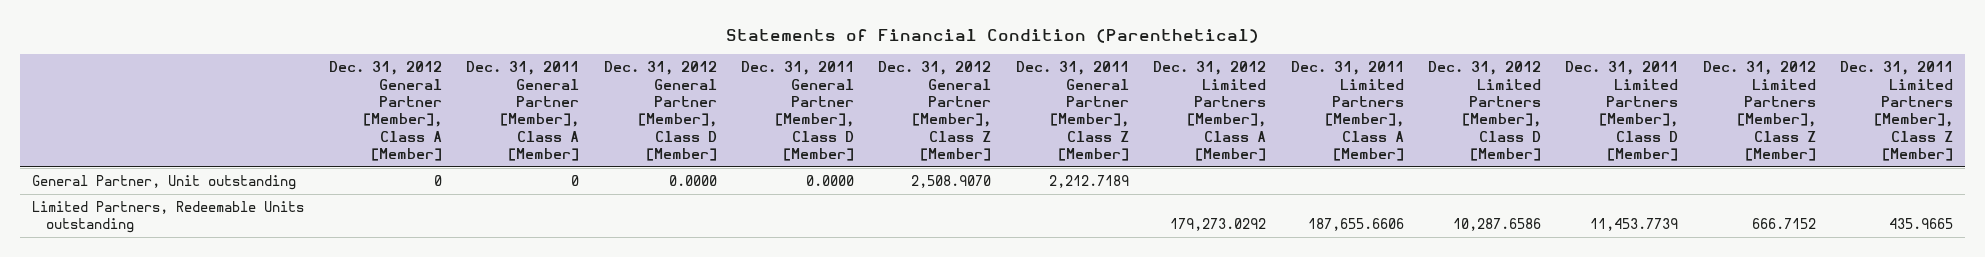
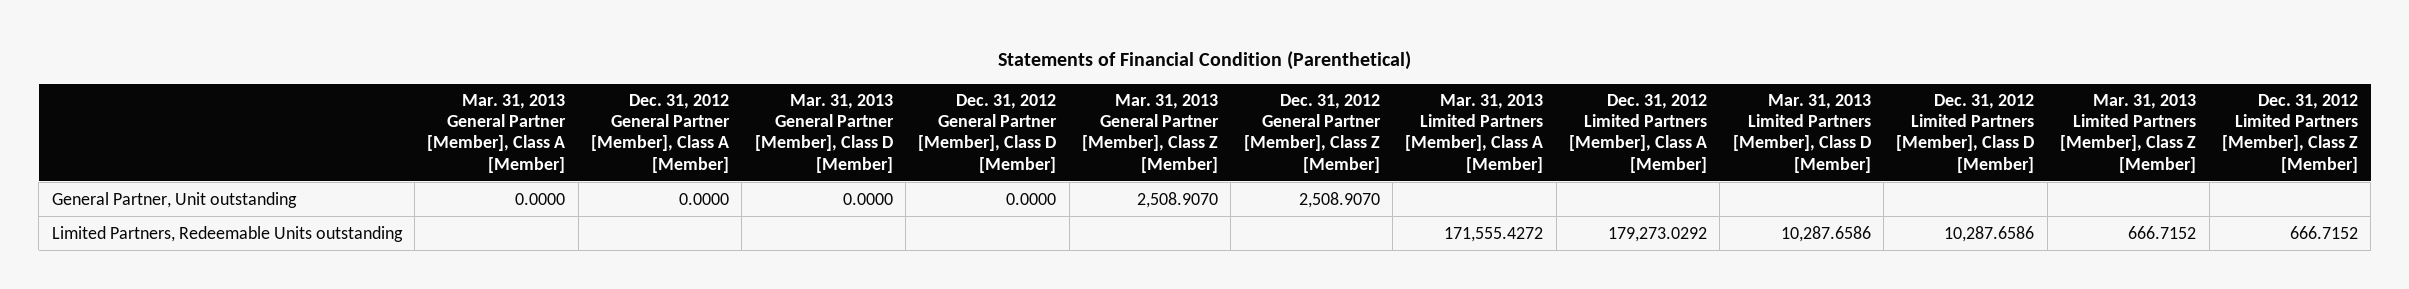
- | Dec. 31, 2012 General Partner [Member], Class A [Member] | Dec. 31, 2011 General Partner [Member], Class A [Member] | Dec. 31, 2012 General Partner [Member], Class D [Member] | Dec. 31, 2011 General Partner [Member], Class D [Member] | Dec. 31, 2012 General Partner [Member], Class Z [Member] | Dec. 31, 2011 General Partner [Member], Class Z [Member] | Dec. 31, 2012 Limited Partners [Member], Class A [Member] | Dec. 31, 2011 Limited Partners [Member], Class A [Member] | Dec. 31, 2012 Limited Partners [Member], Class D [Member] | Dec. 31, 2011 Limited Partners [Member], Class D [Member] | Dec. 31, 2012 Limited Partners [Member], Class Z [Member] | Dec. 31, 2011 Limited Partners [Member], Class Z [Member]
+ | Mar. 31, 2013 General Partner [Member], Class A [Member] | Dec. 31, 2012 General Partner [Member], Class A [Member] | Mar. 31, 2013 General Partner [Member], Class D [Member] | Dec. 31, 2012 General Partner [Member], Class D [Member] | Mar. 31, 2013 General Partner [Member], Class Z [Member] | Dec. 31, 2012 General Partner [Member], Class Z [Member] | Mar. 31, 2013 Limited Partners [Member], Class A [Member] | Dec. 31, 2012 Limited Partners [Member], Class A [Member] | Mar. 31, 2013 Limited Partners [Member], Class D [Member] | Dec. 31, 2012 Limited Partners [Member], Class D [Member] | Mar. 31, 2013 Limited Partners [Member], Class Z [Member] | Dec. 31, 2012 Limited Partners [Member], Class Z [Member]
- General Partner, Unit outstanding | 0 | 0 | 0.0000 | 0.0000 | 2,508.9070 | 2,212.7189 | | | | | |
+ General Partner, Unit outstanding | 0.0000 | 0.0000 | 0.0000 | 0.0000 | 2,508.9070 | 2,508.9070 | | | | | |

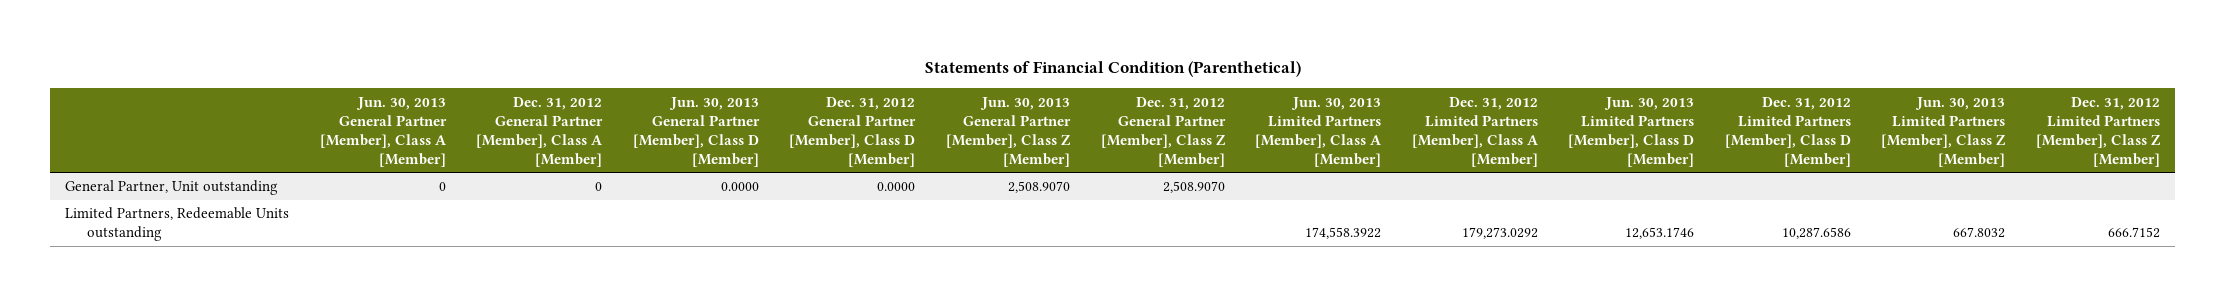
- | Mar. 31, 2013 General Partner [Member], Class A [Member] | Dec. 31, 2012 General Partner [Member], Class A [Member] | Mar. 31, 2013 General Partner [Member], Class D [Member] | Dec. 31, 2012 General Partner [Member], Class D [Member] | Mar. 31, 2013 General Partner [Member], Class Z [Member] | Dec. 31, 2012 General Partner [Member], Class Z [Member] | Mar. 31, 2013 Limited Partners [Member], Class A [Member] | Dec. 31, 2012 Limited Partners [Member], Class A [Member] | Mar. 31, 2013 Limited Partners [Member], Class D [Member] | Dec. 31, 2012 Limited Partners [Member], Class D [Member] | Mar. 31, 2013 Limited Partners [Member], Class Z [Member] | Dec. 31, 2012 Limited Partners [Member], Class Z [Member]
+ | Jun. 30, 2013 General Partner [Member], Class A [Member] | Dec. 31, 2012 General Partner [Member], Class A [Member] | Jun. 30, 2013 General Partner [Member], Class D [Member] | Dec. 31, 2012 General Partner [Member], Class D [Member] | Jun. 30, 2013 General Partner [Member], Class Z [Member] | Dec. 31, 2012 General Partner [Member], Class Z [Member] | Jun. 30, 2013 Limited Partners [Member], Class A [Member] | Dec. 31, 2012 Limited Partners [Member], Class A [Member] | Jun. 30, 2013 Limited Partners [Member], Class D [Member] | Dec. 31, 2012 Limited Partners [Member], Class D [Member] | Jun. 30, 2013 Limited Partners [Member], Class Z [Member] | Dec. 31, 2012 Limited Partners [Member], Class Z [Member]
- General Partner, Unit outstanding | 0.0000 | 0.0000 | 0.0000 | 0.0000 | 2,508.9070 | 2,508.9070 | | | | | |
+ General Partner, Unit outstanding | 0 | 0 | 0.0000 | 0.0000 | 2,508.9070 | 2,508.9070 | | | | | |

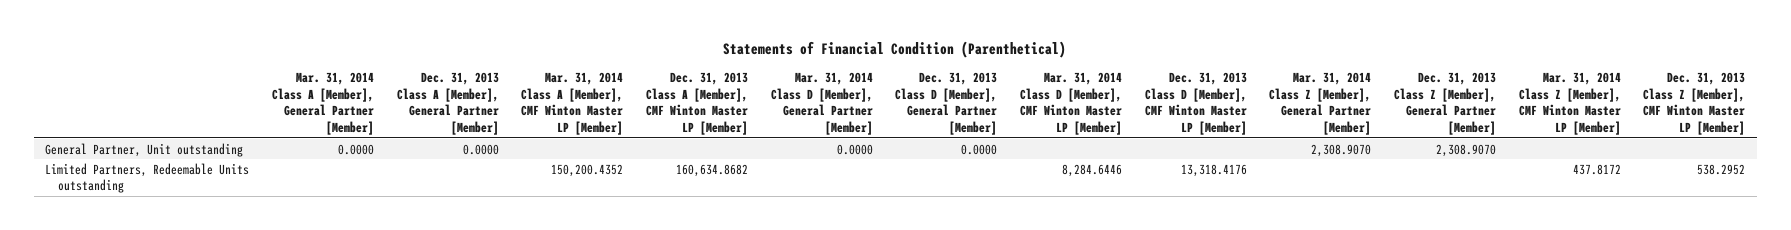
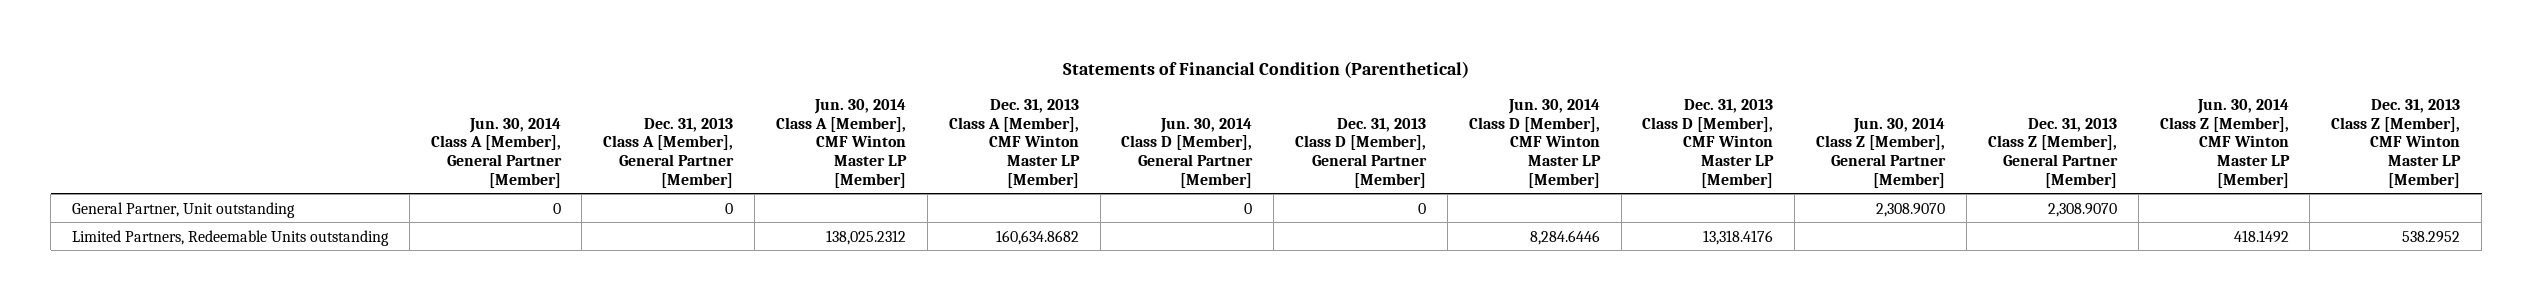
- | Mar. 31, 2014 Class A [Member], General Partner [Member] | Dec. 31, 2013 Class A [Member], General Partner [Member] | Mar. 31, 2014 Class A [Member], CMF Winton Master LP [Member] | Dec. 31, 2013 Class A [Member], CMF Winton Master LP [Member] | Mar. 31, 2014 Class D [Member], General Partner [Member] | Dec. 31, 2013 Class D [Member], General Partner [Member] | Mar. 31, 2014 Class D [Member], CMF Winton Master LP [Member] | Dec. 31, 2013 Class D [Member], CMF Winton Master LP [Member] | Mar. 31, 2014 Class Z [Member], General Partner [Member] | Dec. 31, 2013 Class Z [Member], General Partner [Member] | Mar. 31, 2014 Class Z [Member], CMF Winton Master LP [Member] | Dec. 31, 2013 Class Z [Member], CMF Winton Master LP [Member]
+ | Jun. 30, 2014 Class A [Member], General Partner [Member] | Dec. 31, 2013 Class A [Member], General Partner [Member] | Jun. 30, 2014 Class A [Member], CMF Winton Master LP [Member] | Dec. 31, 2013 Class A [Member], CMF Winton Master LP [Member] | Jun. 30, 2014 Class D [Member], General Partner [Member] | Dec. 31, 2013 Class D [Member], General Partner [Member] | Jun. 30, 2014 Class D [Member], CMF Winton Master LP [Member] | Dec. 31, 2013 Class D [Member], CMF Winton Master LP [Member] | Jun. 30, 2014 Class Z [Member], General Partner [Member] | Dec. 31, 2013 Class Z [Member], General Partner [Member] | Jun. 30, 2014 Class Z [Member], CMF Winton Master LP [Member] | Dec. 31, 2013 Class Z [Member], CMF Winton Master LP [Member]
- General Partner, Unit outstanding | 0.0000 | 0.0000 | | | 0.0000 | 0.0000 | | | 2,308.9070 | 2,308.9070 | |
+ General Partner, Unit outstanding | 0 | 0 | | | 0 | 0 | | | 2,308.9070 | 2,308.9070 | |

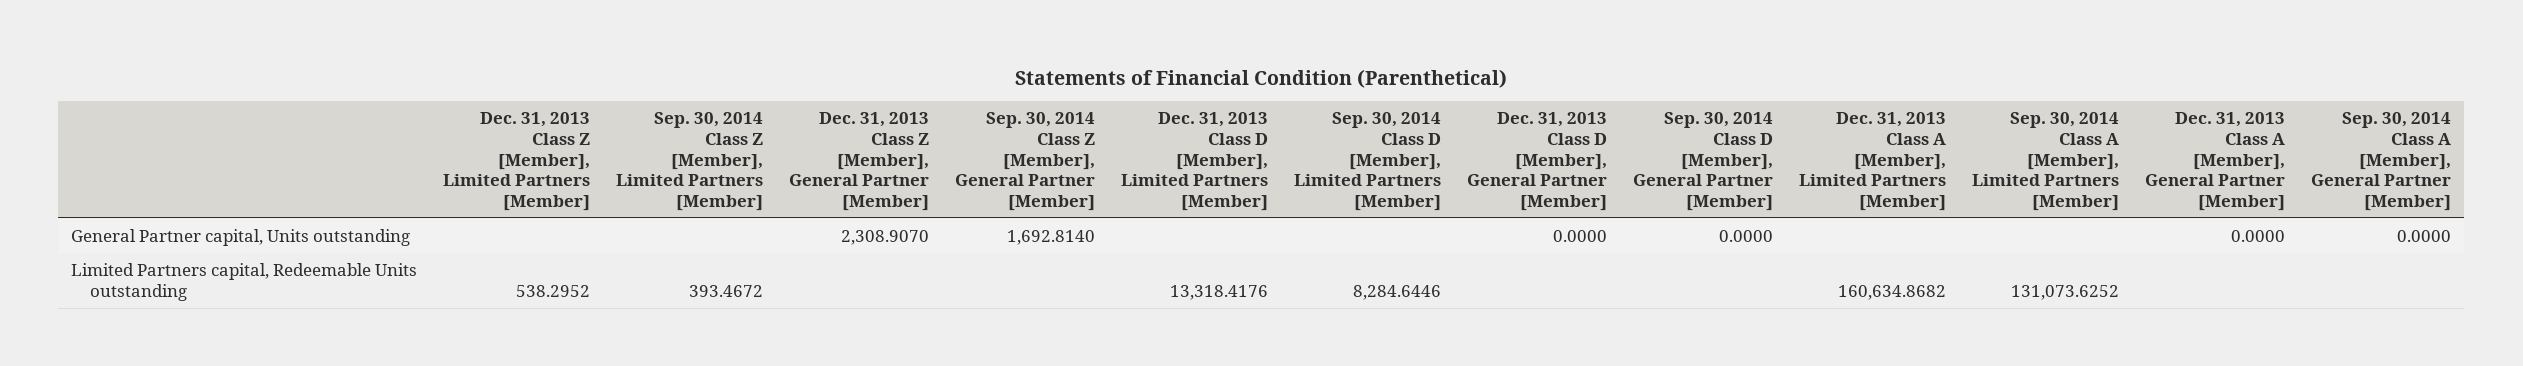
- | Jun. 30, 2014 Class A [Member], General Partner [Member] | Dec. 31, 2013 Class A [Member], General Partner [Member] | Jun. 30, 2014 Class A [Member], CMF Winton Master LP [Member] | Dec. 31, 2013 Class A [Member], CMF Winton Master LP [Member] | Jun. 30, 2014 Class D [Member], General Partner [Member] | Dec. 31, 2013 Class D [Member], General Partner [Member] | Jun. 30, 2014 Class D [Member], CMF Winton Master LP [Member] | Dec. 31, 2013 Class D [Member], CMF Winton Master LP [Member] | Jun. 30, 2014 Class Z [Member], General Partner [Member] | Dec. 31, 2013 Class Z [Member], General Partner [Member] | Jun. 30, 2014 Class Z [Member], CMF Winton Master LP [Member] | Dec. 31, 2013 Class Z [Member], CMF Winton Master LP [Member]
+ | Dec. 31, 2013 Class Z [Member], Limited Partners [Member] | Sep. 30, 2014 Class Z [Member], Limited Partners [Member] | Dec. 31, 2013 Class Z [Member], General Partner [Member] | Sep. 30, 2014 Class Z [Member], General Partner [Member] | Dec. 31, 2013 Class D [Member], Limited Partners [Member] | Sep. 30, 2014 Class D [Member], Limited Partners [Member] | Dec. 31, 2013 Class D [Member], General Partner [Member] | Sep. 30, 2014 Class D [Member], General Partner [Member] | Dec. 31, 2013 Class A [Member], Limited Partners [Member] | Sep. 30, 2014 Class A [Member], Limited Partners [Member] | Dec. 31, 2013 Class A [Member], General Partner [Member] | Sep. 30, 2014 Class A [Member], General Partner [Member]
- General Partner, Unit outstanding | 0 | 0 | | | 0 | 0 | | | 2,308.9070 | 2,308.9070 | |
- Limited Partners, Redeemable Units outstanding | | | 138,025.2312 | 160,634.8682 | | | 8,284.6446 | 13,318.4176 | | | 418.1492 | 538.2952
+ General Partner capital, Units outstanding | | | 2,308.9070 | 1,692.8140 | | | 0.0000 | 0.0000 | | | 0.0000 | 0.0000
+ Limited Partners capital, Redeemable Units outstanding | 538.2952 | 393.4672 | | | 13,318.4176 | 8,284.6446 | | | 160,634.8682 | 131,073.6252 | |

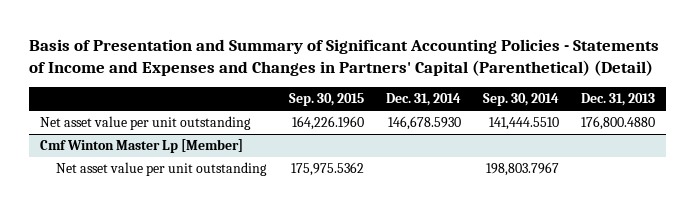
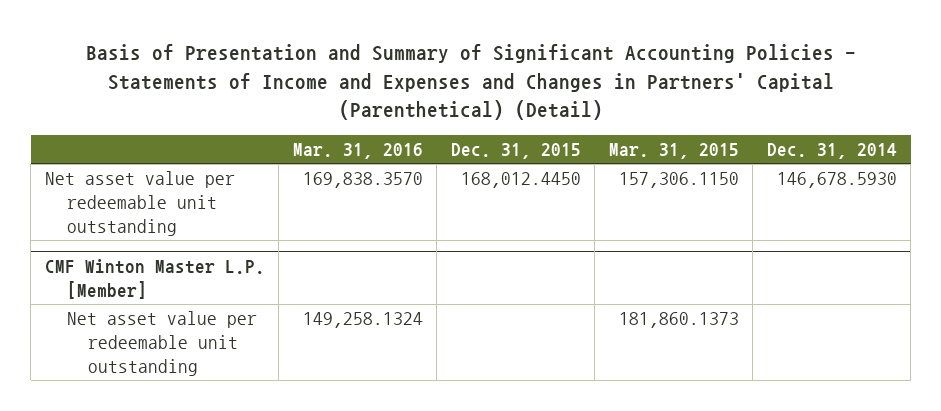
- | Sep. 30, 2015 | Dec. 31, 2014 | Sep. 30, 2014 | Dec. 31, 2013
+ | Mar. 31, 2016 | Dec. 31, 2015 | Mar. 31, 2015 | Dec. 31, 2014
- Net asset value per unit outstanding | 164,226.1960 | 146,678.5930 | 141,444.5510 | 176,800.4880
- Cmf Winton Master Lp [Member]
- Net asset value per unit outstanding | 175,975.5362 | | 198,803.7967 |
+ Net asset value per redeemable unit outstanding | 169,838.3570 | 168,012.4450 | 157,306.1150 | 146,678.5930
+ CMF Winton Master L.P. [Member]
+ Net asset value per redeemable unit outstanding | 149,258.1324 | | 181,860.1373 |

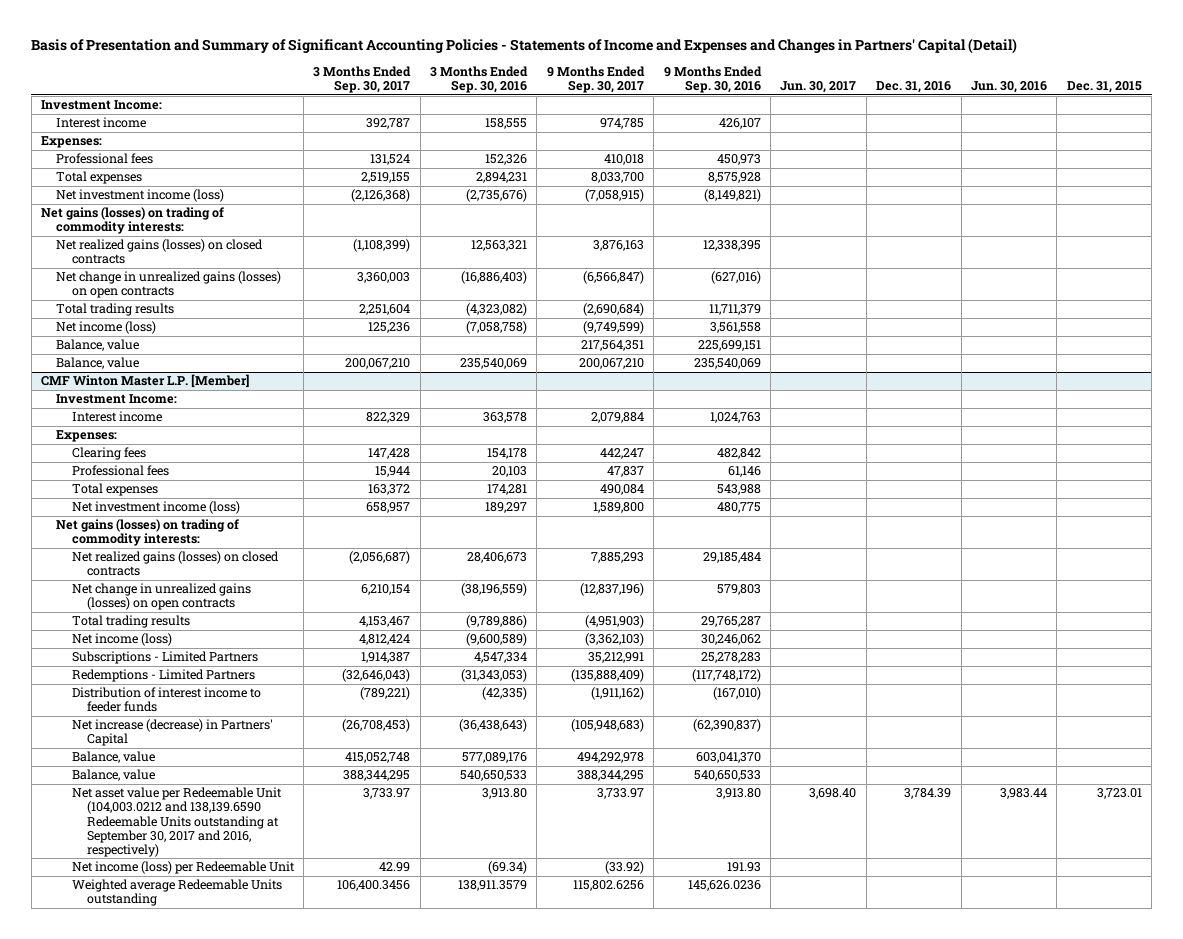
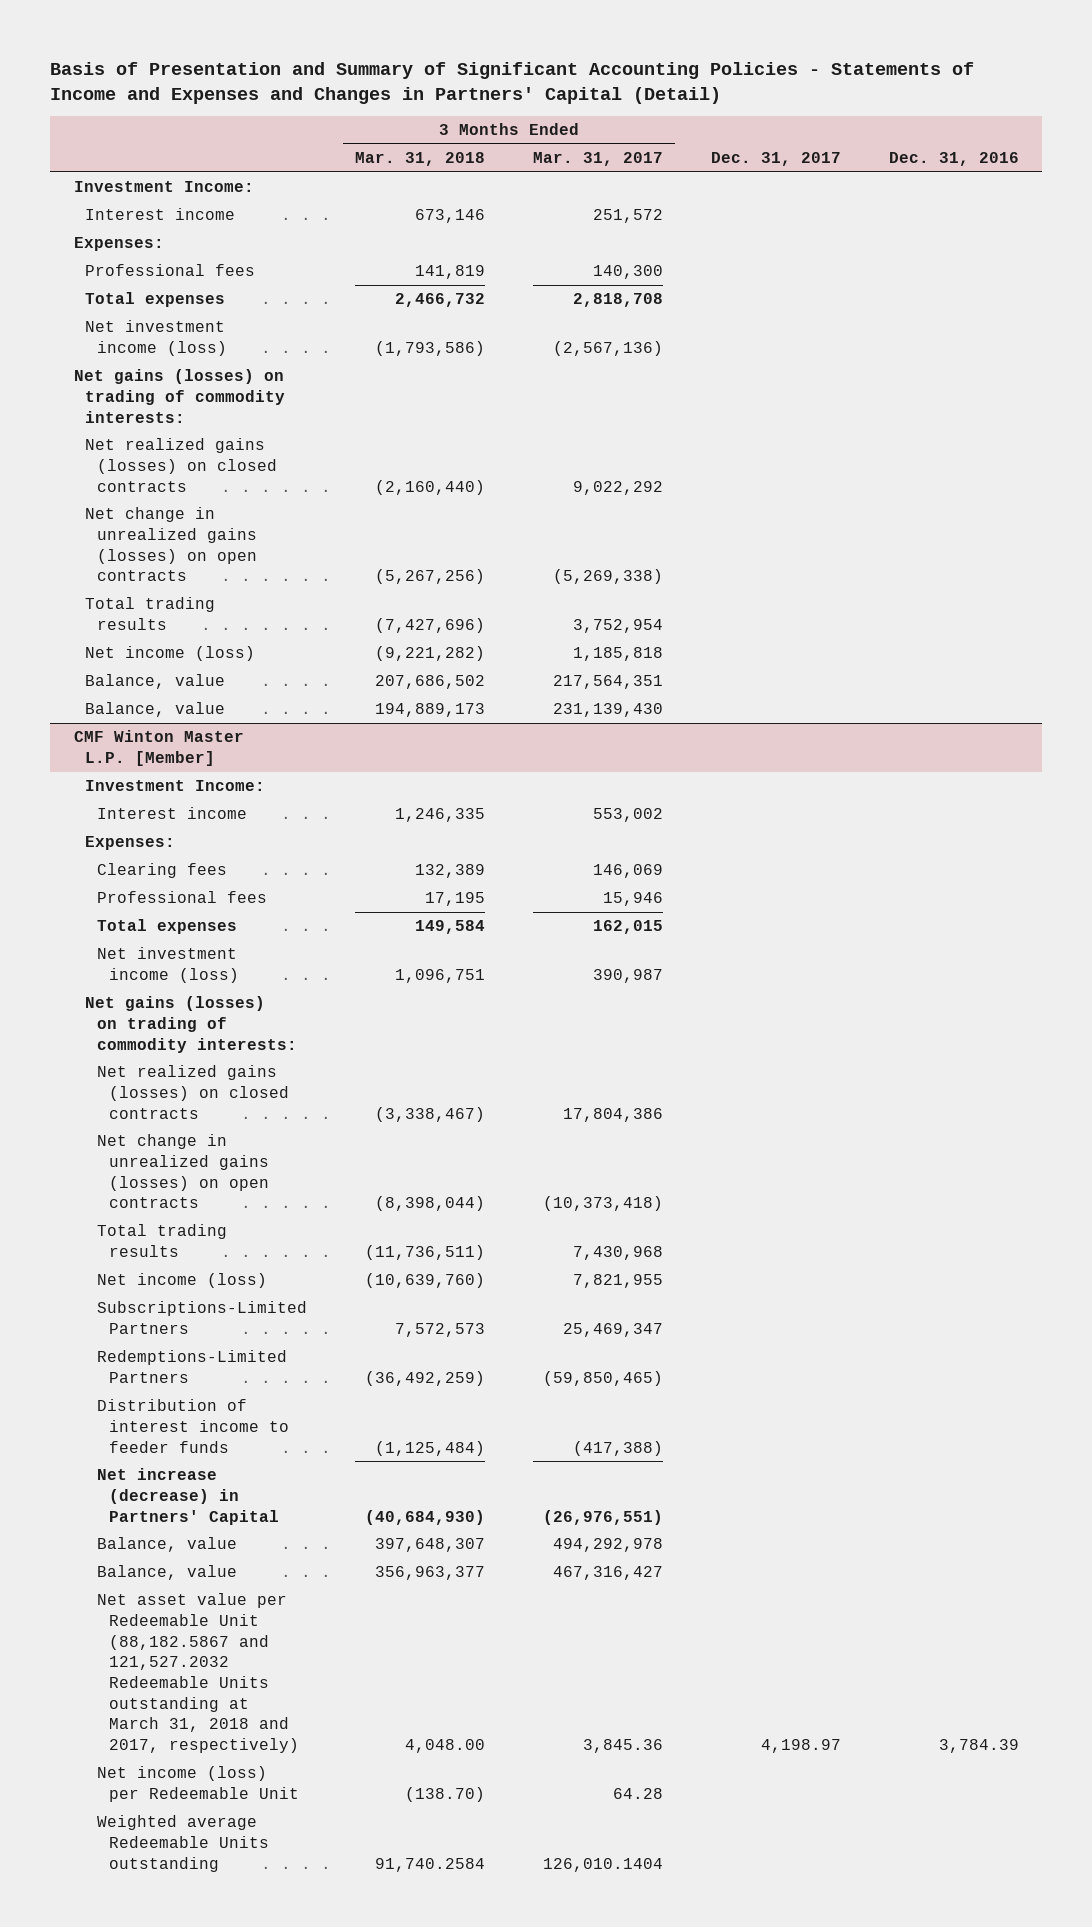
- | 3 Months Ended Sep. 30, 2017 | 3 Months Ended Sep. 30, 2016 | 9 Months Ended Sep. 30, 2017 | 9 Months Ended Sep. 30, 2016 | Jun. 30, 2017 | Dec. 31, 2016 | Jun. 30, 2016 | Dec. 31, 2015
+ | 3 Months Ended Mar. 31, 2018 | 3 Months Ended Mar. 31, 2017 | Dec. 31, 2017 | Dec. 31, 2016
@ CMF Winton Master L.P. [Member]
- Subscriptions - Limited Partners | 1,914,387 | 4,547,334 | 35,212,991 | 25,278,283 | | | |
- Redemptions - Limited Partners | (32,646,043) | (31,343,053) | (135,888,409) | (117,748,172) | | | |
+ Subscriptions-Limited Partners | 7,572,573 | 25,469,347 | |
+ Redemptions-Limited Partners | (36,492,259) | (59,850,465) | |
- Net asset value per Redeemable Unit (104,003.0212 and 138,139.6590 Redeemable Units outstanding at September 30, 2017 and 2016, respectively) | 3,733.97 | 3,913.80 | 3,733.97 | 3,913.80 | 3,698.40 | 3,784.39 | 3,983.44 | 3,723.01
+ Net asset value per Redeemable Unit (88,182.5867 and 121,527.2032 Redeemable Units outstanding at March 31, 2018 and 2017, respectively) | 4,048.00 | 3,845.36 | 4,198.97 | 3,784.39

